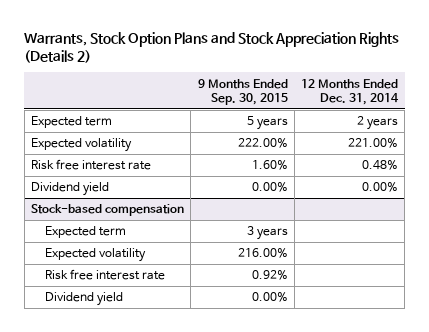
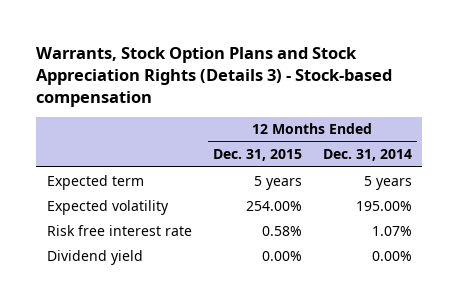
- Warrants, Stock Option Plans and Stock Appreciation Rights (Details 2)
+ Warrants, Stock Option Plans and Stock Appreciation Rights (Details 3) - Stock-based compensation
- | 9 Months Ended Sep. 30, 2015 | 12 Months Ended Dec. 31, 2014
+ | 12 Months Ended Dec. 31, 2015 | 12 Months Ended Dec. 31, 2014
- Expected term | 5 years | 2 years
- Expected volatility | 222.00% | 221.00%
- Risk free interest rate | 1.60% | 0.48%
+ Expected term | 5 years | 5 years
+ Expected volatility | 254.00% | 195.00%
+ Risk free interest rate | 0.58% | 1.07%
- Stock-based compensation
- Expected term | 3 years |
- Expected volatility | 216.00% |
- Risk free interest rate | 0.92% |
- Dividend yield | 0.00% |

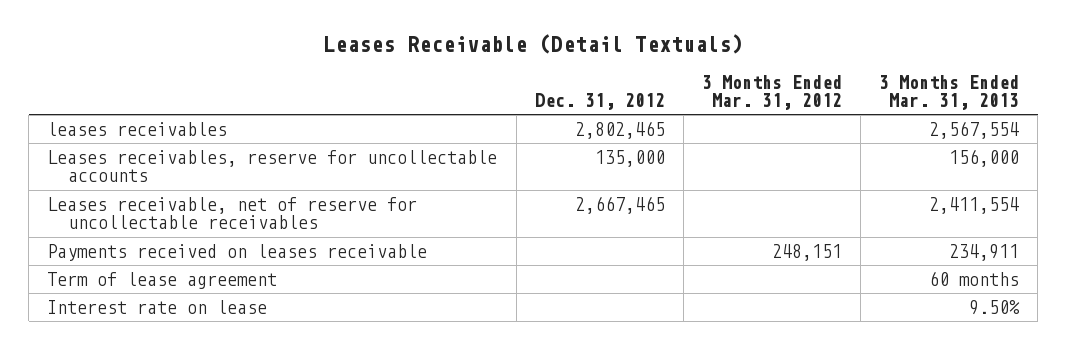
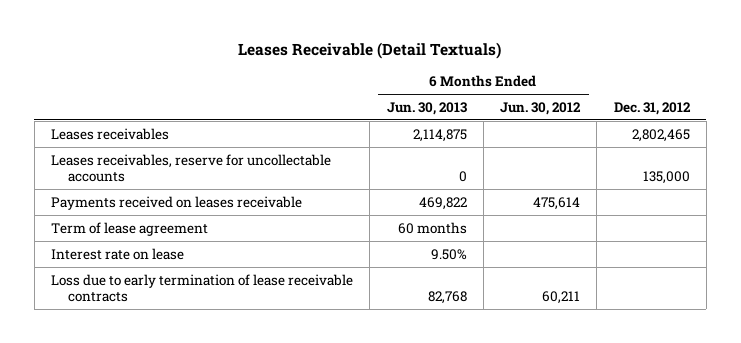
- | Dec. 31, 2012 | 3 Months Ended Mar. 31, 2012 | 3 Months Ended Mar. 31, 2013
+ | 6 Months Ended Jun. 30, 2013 | 6 Months Ended Jun. 30, 2012 | Dec. 31, 2012
- leases receivables | 2,802,465 | | 2,567,554
+ Leases receivables | 2,114,875 | | 2,802,465
- Leases receivable, net of reserve for uncollectable receivables | 2,667,465 | | 2,411,554
+ Loss due to early termination of lease receivable contracts | 82,768 | 60,211 |

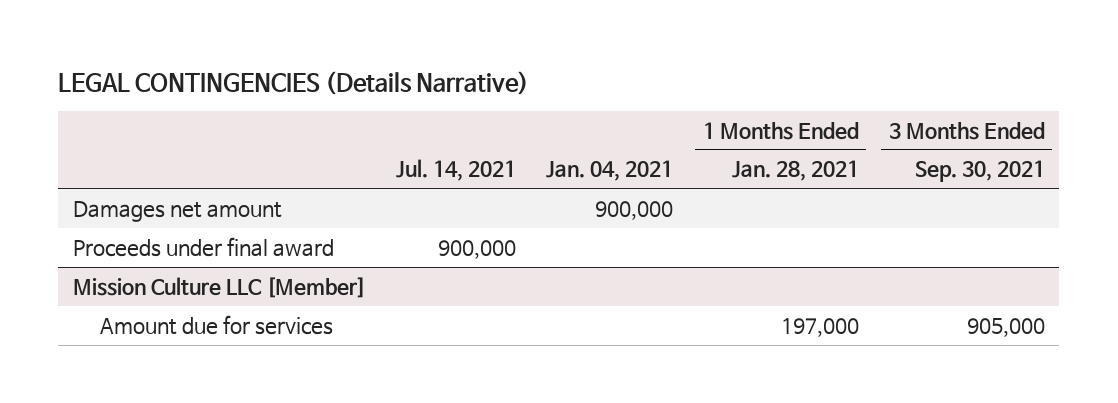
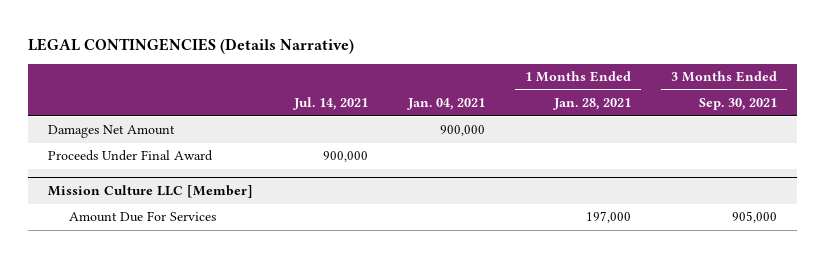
- Damages net amount | | 900,000 | |
- Proceeds under final award | 900,000 | | |
+ Damages Net Amount | | 900,000 | |
+ Proceeds Under Final Award | 900,000 | | |
@ Mission Culture LLC [Member]
- Amount due for services | | | 197,000 | 905,000
+ Amount Due For Services | | | 197,000 | 905,000

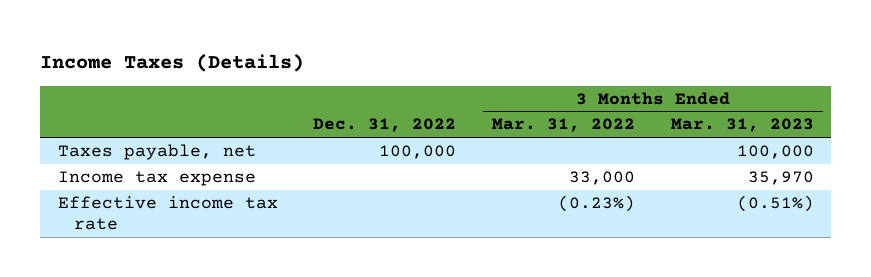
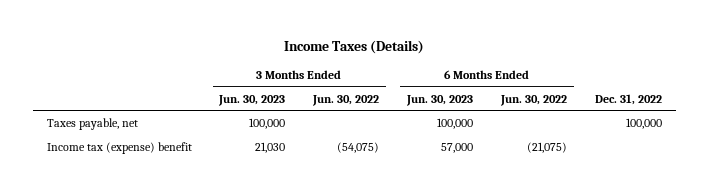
- | Dec. 31, 2022 | 3 Months Ended Mar. 31, 2022 | 3 Months Ended Mar. 31, 2023
+ | 3 Months Ended Jun. 30, 2023 | 3 Months Ended Jun. 30, 2022 | 6 Months Ended Jun. 30, 2023 | 6 Months Ended Jun. 30, 2022 | Dec. 31, 2022
- Income tax expense | | 33,000 | 35,970
- Effective income tax rate | | (0.23%) | (0.51%)
+ Income tax (expense) benefit | 21,030 | (54,075) | 57,000 | (21,075) |

